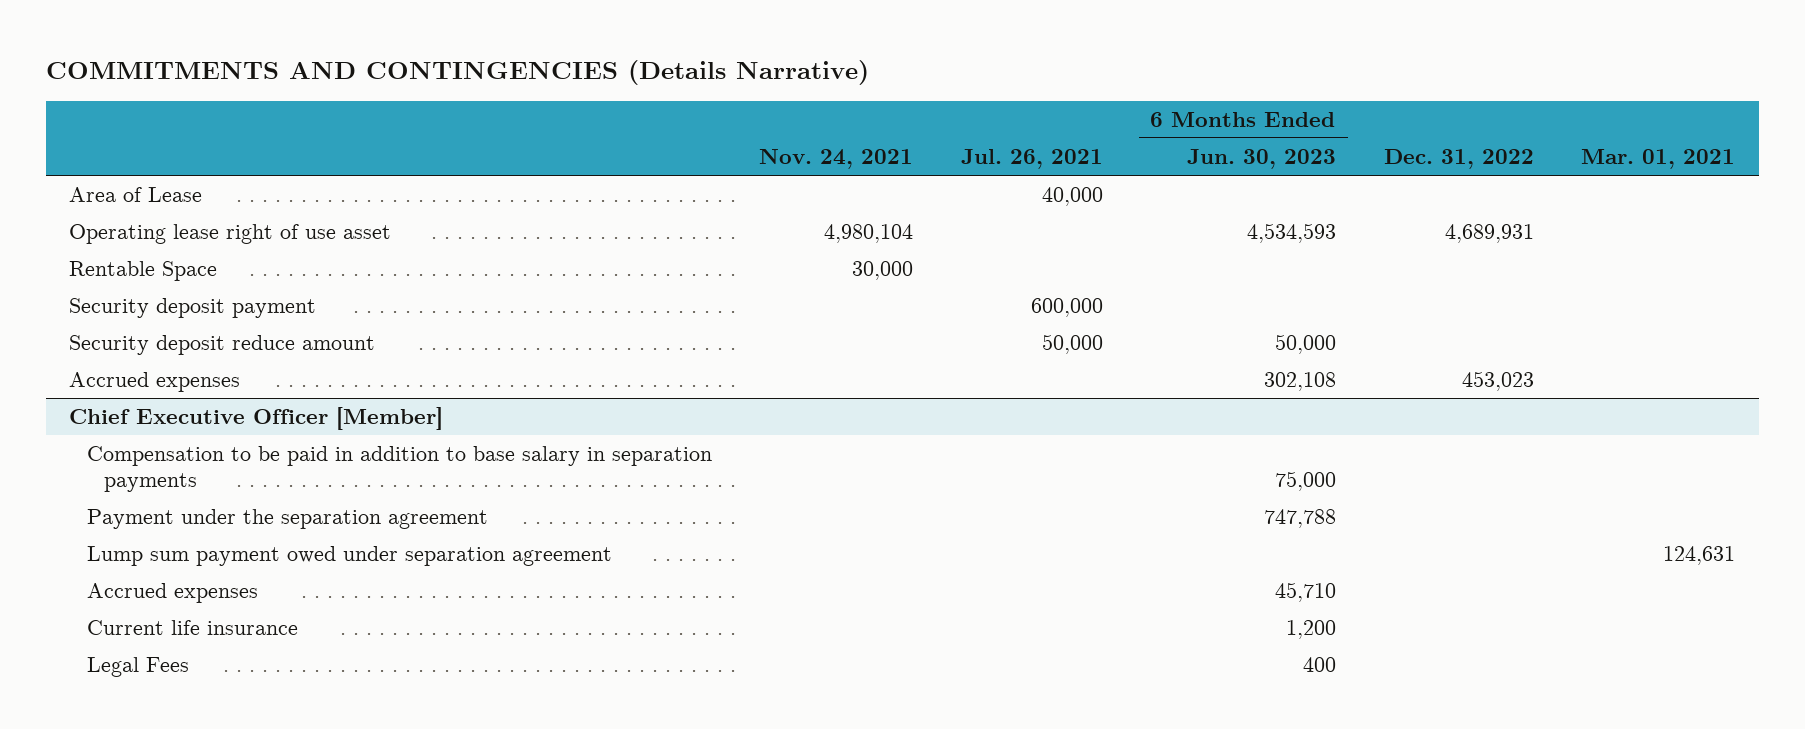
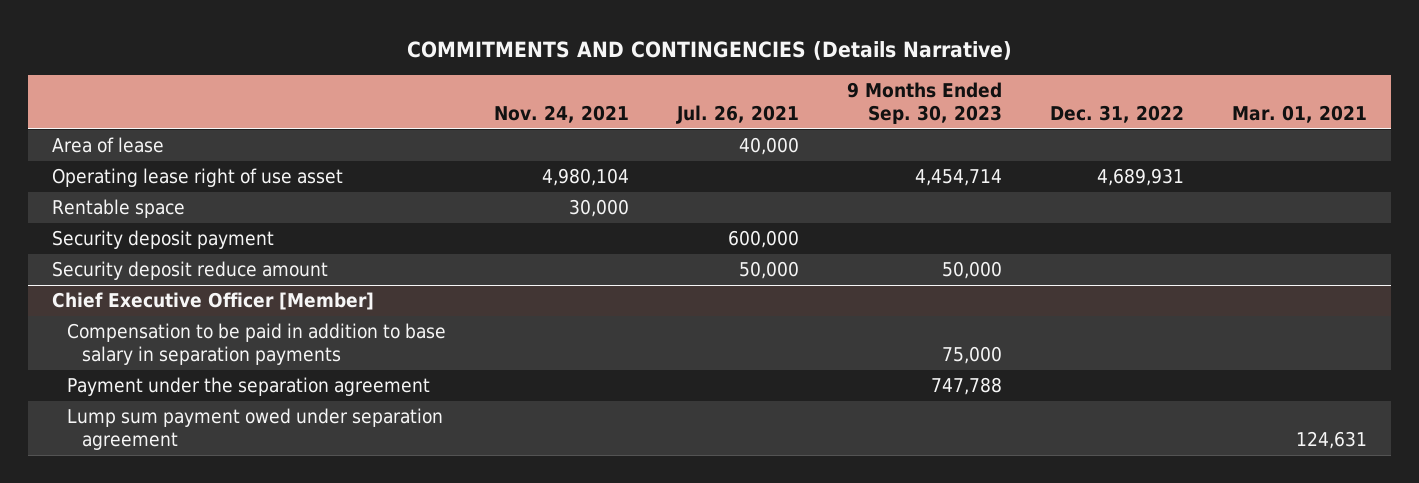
- | Nov. 24, 2021 | Jul. 26, 2021 | 6 Months Ended Jun. 30, 2023 | Dec. 31, 2022 | Mar. 01, 2021
+ | Nov. 24, 2021 | Jul. 26, 2021 | 9 Months Ended Sep. 30, 2023 | Dec. 31, 2022 | Mar. 01, 2021
- Area of Lease | | 40,000 | | |
+ Area of lease | | 40,000 | | |
- Rentable Space | 30,000 | | | |
+ Rentable space | 30,000 | | | |
- Accrued expenses | | | 302,108 | 453,023 |
@ Chief Executive Officer [Member]
- Accrued expenses | | | 45,710 | |
- Current life insurance | | | 1,200 | |
- Legal Fees | | | 400 | |

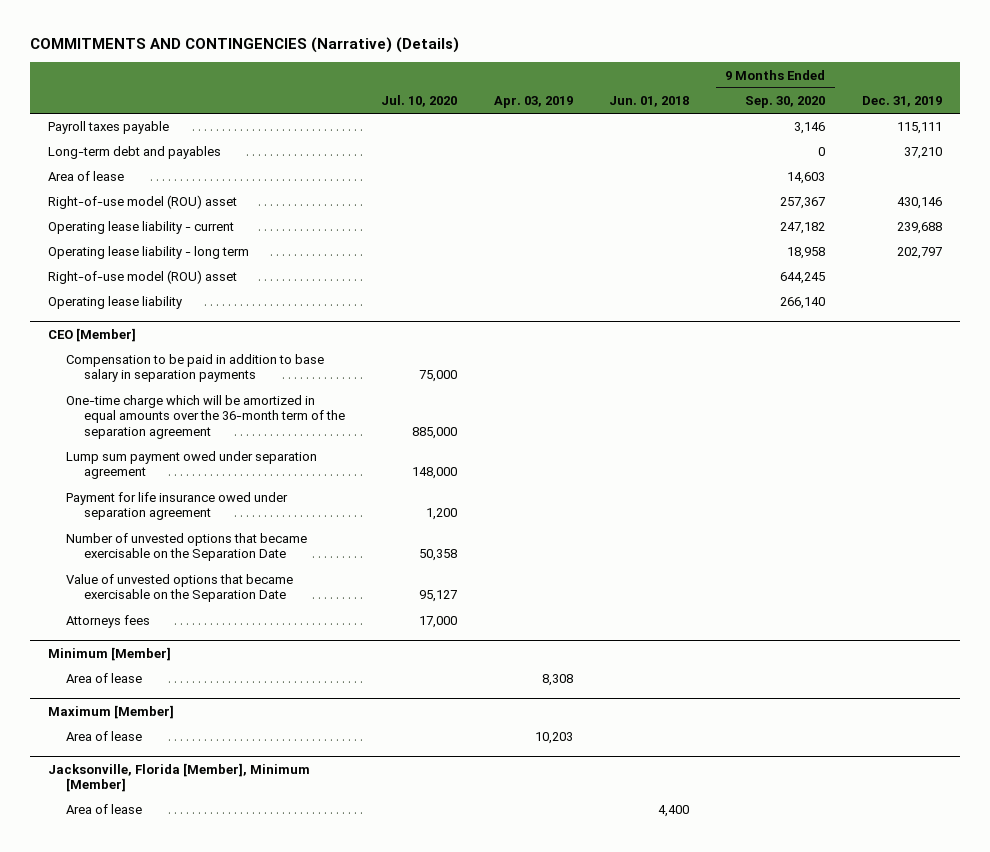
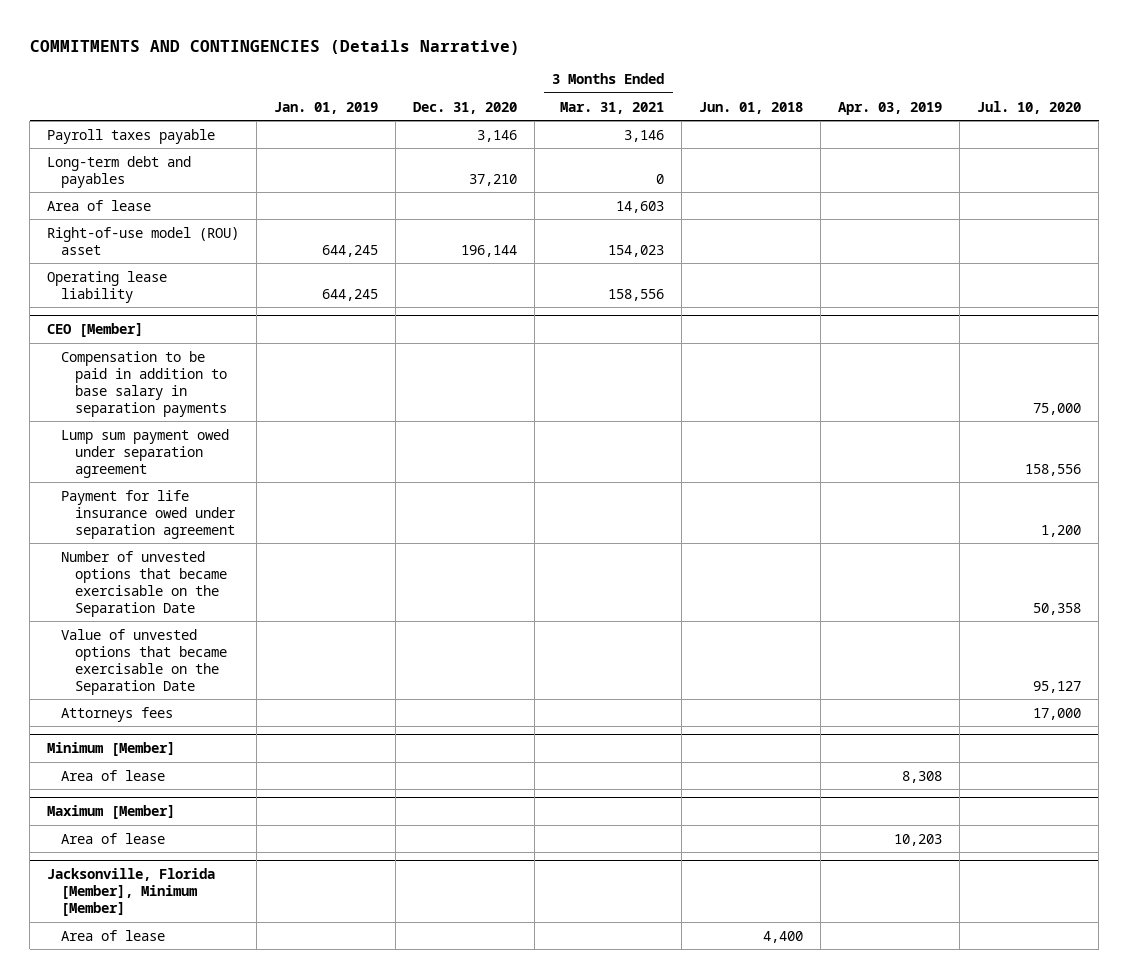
- COMMITMENTS AND CONTINGENCIES (Narrative) (Details)
+ COMMITMENTS AND CONTINGENCIES (Details Narrative)
- | Jul. 10, 2020 | Apr. 03, 2019 | Jun. 01, 2018 | 9 Months Ended Sep. 30, 2020 | Dec. 31, 2019
+ | Jan. 01, 2019 | Dec. 31, 2020 | 3 Months Ended Mar. 31, 2021 | Jun. 01, 2018 | Apr. 03, 2019 | Jul. 10, 2020
- Operating lease liability - current | | | | 247,182 | 239,688
- Operating lease liability - long term | | | | 18,958 | 202,797
- Right-of-use model (ROU) asset | | | | 644,245 |
@ CEO [Member]
- One-time charge which will be amortized in equal amounts over the 36-month term of the separation agreement | 885,000 | | | |
- Lump sum payment owed under separation agreement | 148,000 | | | |
+ Lump sum payment owed under separation agreement | | | | | | 158,556

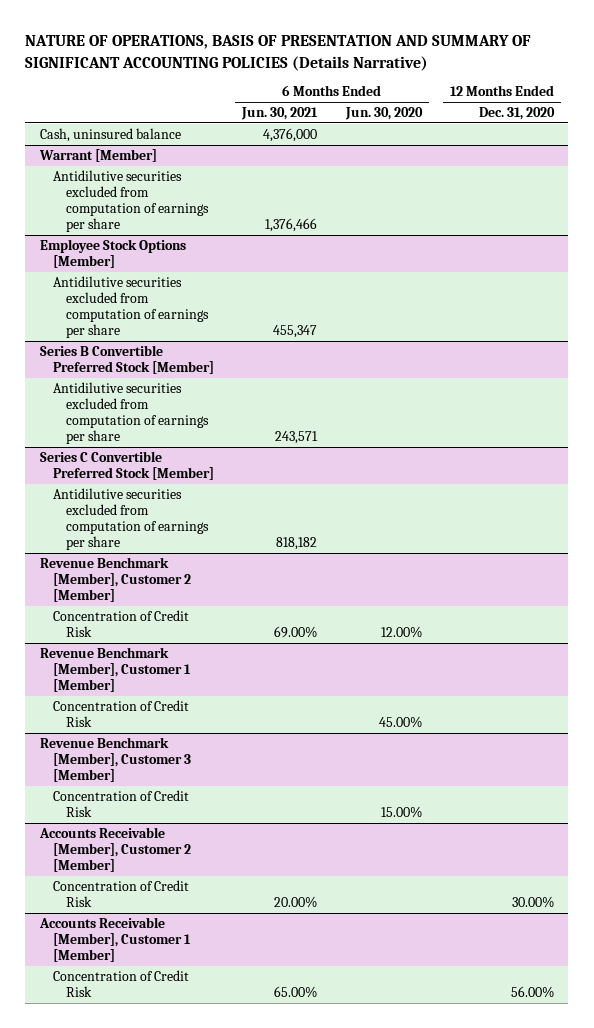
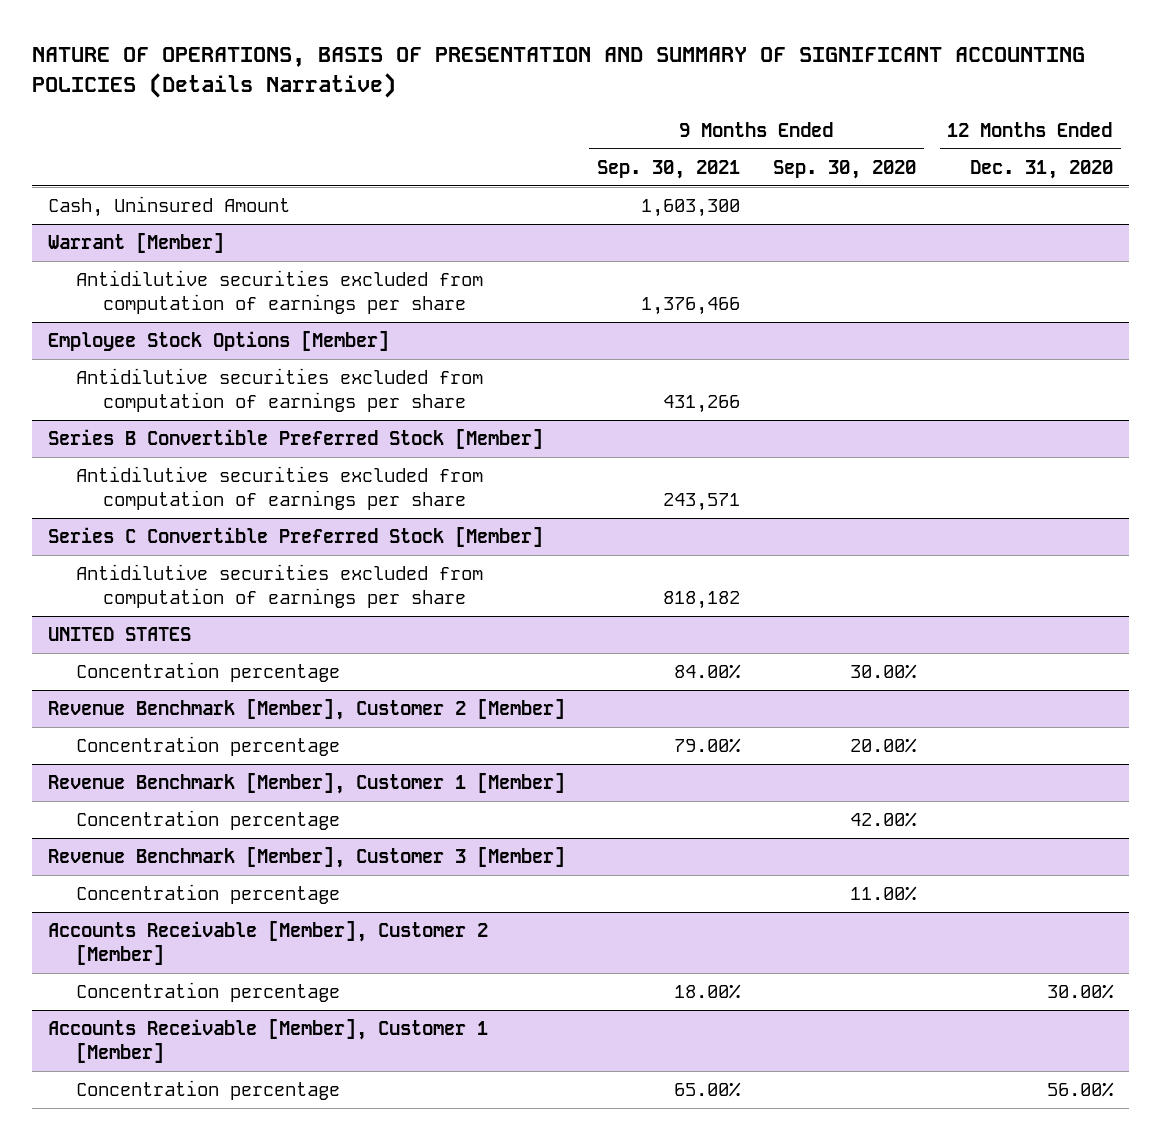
- | 6 Months Ended Jun. 30, 2021 | 6 Months Ended Jun. 30, 2020 | 12 Months Ended Dec. 31, 2020
+ | 9 Months Ended Sep. 30, 2021 | 9 Months Ended Sep. 30, 2020 | 12 Months Ended Dec. 31, 2020
- Cash, uninsured balance | 4,376,000 | |
+ Cash, Uninsured Amount | 1,603,300 | |
+ UNITED STATES
+ Concentration percentage | 84.00% | 30.00% |
@ Revenue Benchmark [Member], Customer 2 [Member]
- Concentration of Credit Risk | 69.00% | 12.00% |
+ Concentration percentage | 79.00% | 20.00% |
@ Revenue Benchmark [Member], Customer 1 [Member]
- Concentration of Credit Risk | | 45.00% |
+ Concentration percentage | | 42.00% |
@ Revenue Benchmark [Member], Customer 3 [Member]
- Concentration of Credit Risk | | 15.00% |
+ Concentration percentage | | 11.00% |
@ Accounts Receivable [Member], Customer 2 [Member]
- Concentration of Credit Risk | 20.00% | | 30.00%
+ Concentration percentage | 18.00% | | 30.00%
@ Accounts Receivable [Member], Customer 1 [Member]
- Concentration of Credit Risk | 65.00% | | 56.00%
+ Concentration percentage | 65.00% | | 56.00%

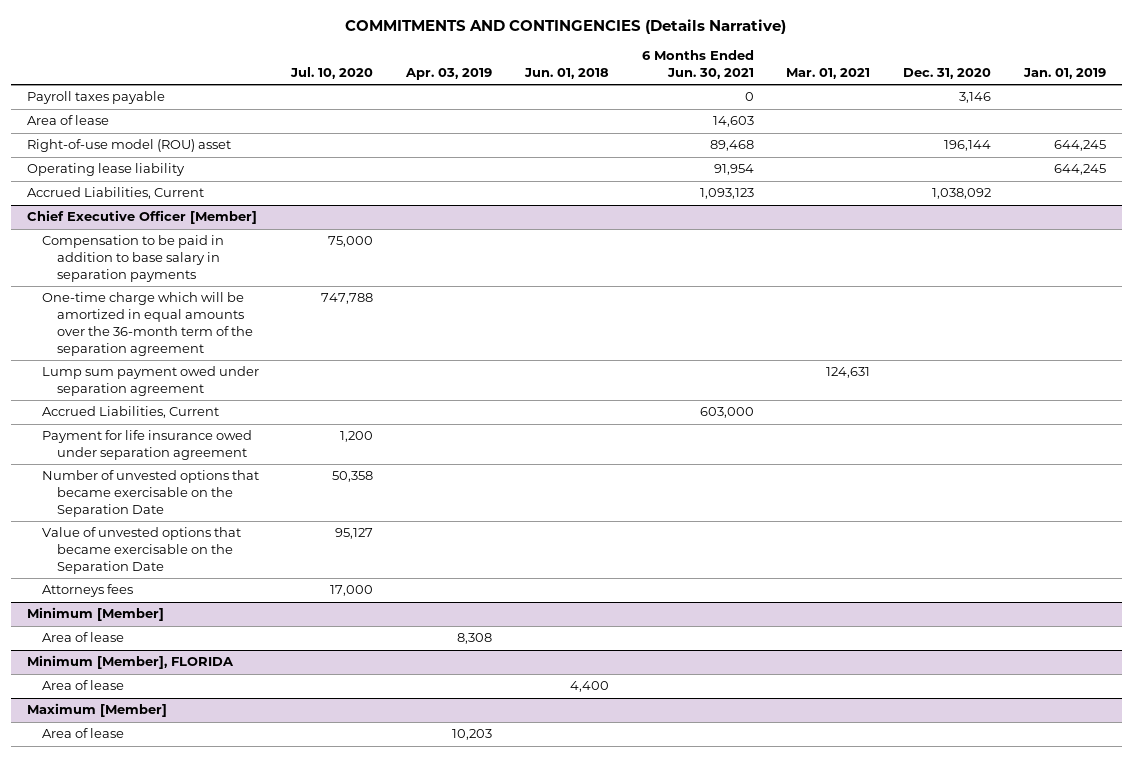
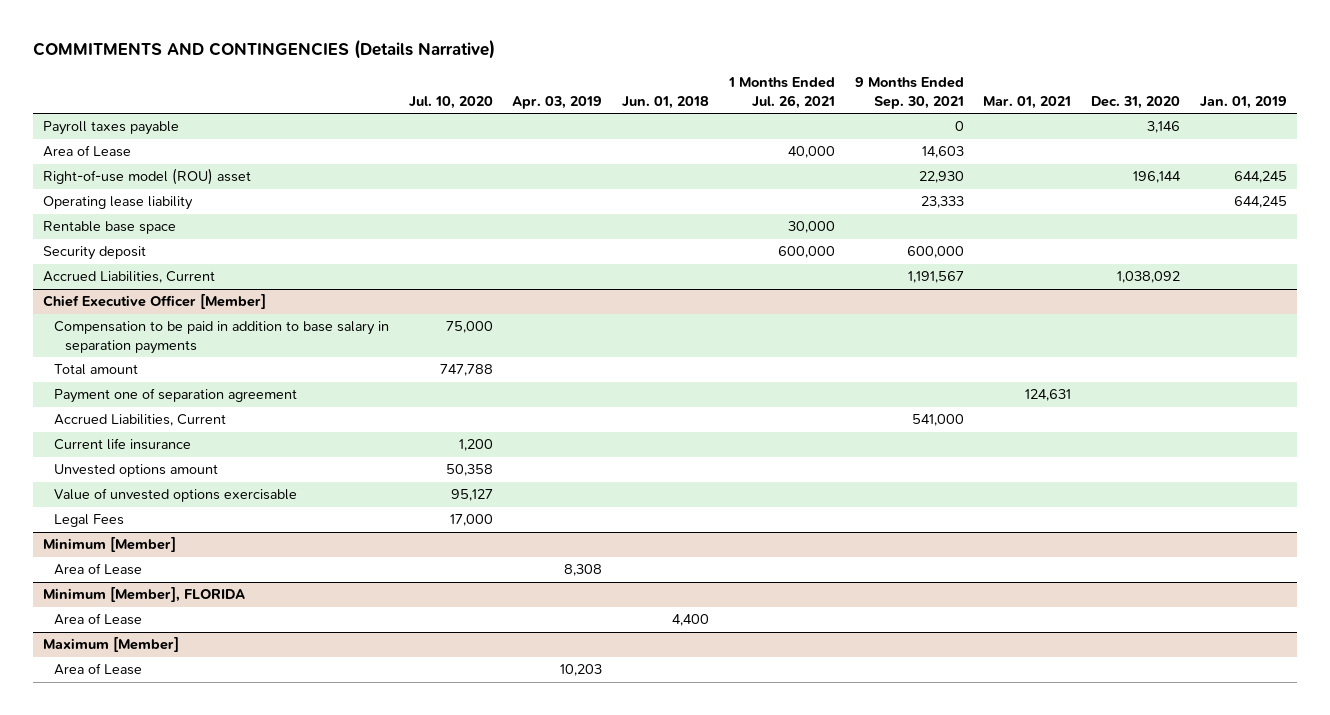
- | Jul. 10, 2020 | Apr. 03, 2019 | Jun. 01, 2018 | 6 Months Ended Jun. 30, 2021 | Mar. 01, 2021 | Dec. 31, 2020 | Jan. 01, 2019
+ | Jul. 10, 2020 | Apr. 03, 2019 | Jun. 01, 2018 | 1 Months Ended Jul. 26, 2021 | 9 Months Ended Sep. 30, 2021 | Mar. 01, 2021 | Dec. 31, 2020 | Jan. 01, 2019
- Area of lease | | | | 14,603 | | |
+ Area of Lease | | | | 40,000 | 14,603 | | |
+ Rentable base space | | | | 30,000 | | | |
+ Security deposit | | | | 600,000 | 600,000 | | |
@ Chief Executive Officer [Member]
- One-time charge which will be amortized in equal amounts over the 36-month term of the separation agreement | 747,788 | | | | | |
- Lump sum payment owed under separation agreement | | | | | 124,631 | |
+ Total amount | 747,788 | | | | | | |
+ Payment one of separation agreement | | | | | | 124,631 | |
- Payment for life insurance owed under separation agreement | 1,200 | | | | | |
- Number of unvested options that became exercisable on the Separation Date | 50,358 | | | | | |
- Value of unvested options that became exercisable on the Separation Date | 95,127 | | | | | |
- Attorneys fees | 17,000 | | | | | |
+ Current life insurance | 1,200 | | | | | | |
+ Unvested options amount | 50,358 | | | | | | |
+ Value of unvested options exercisable | 95,127 | | | | | | |
+ Legal Fees | 17,000 | | | | | | |
@ Minimum [Member]
- Area of lease | | 8,308 | | | | |
+ Area of Lease | | 8,308 | | | | | |
@ Minimum [Member], FLORIDA
- Area of lease | | | 4,400 | | | |
+ Area of Lease | | | 4,400 | | | | |
@ Maximum [Member]
- Area of lease | | 10,203 | | | | |
+ Area of Lease | | 10,203 | | | | | |

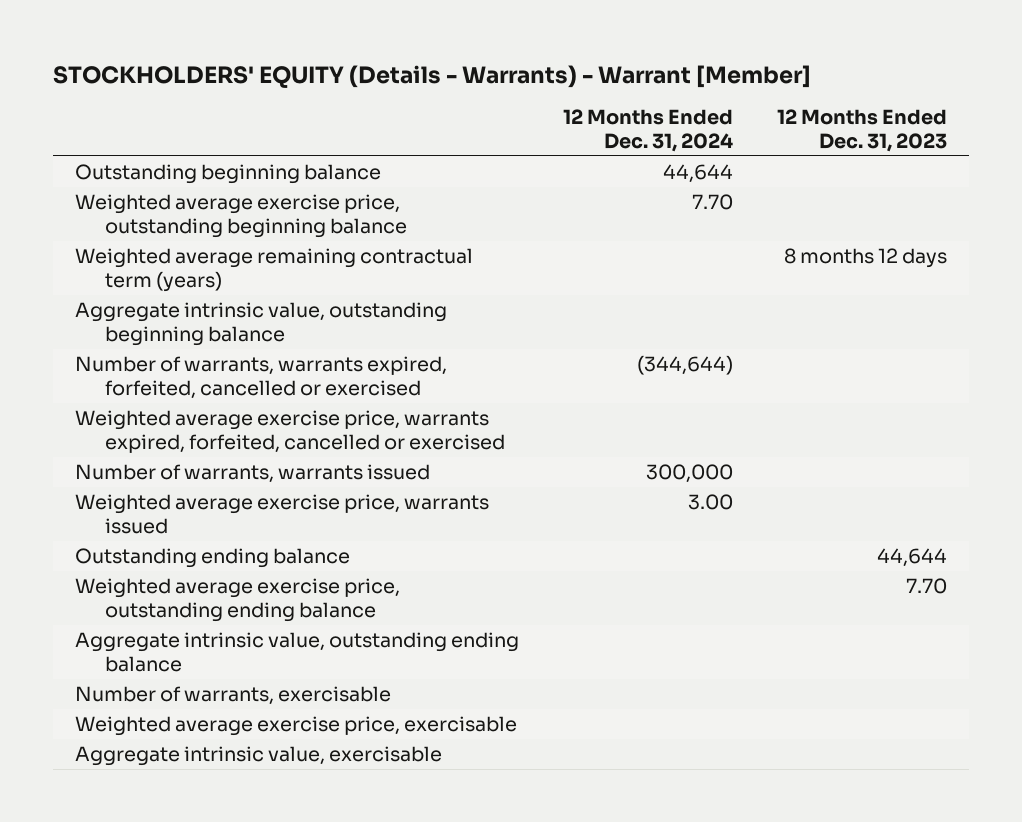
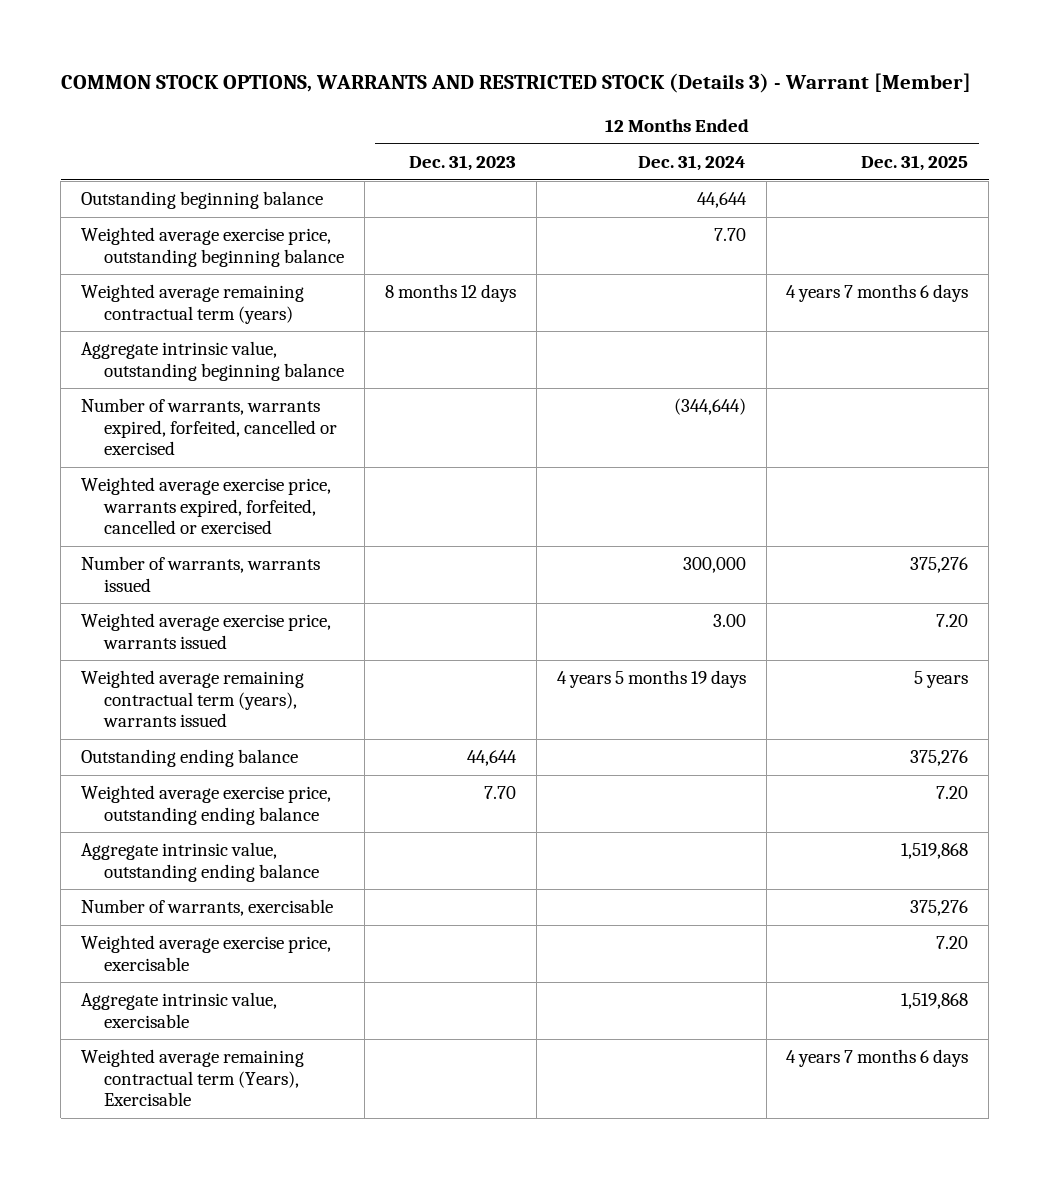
- STOCKHOLDERS' EQUITY (Details - Warrants) - Warrant [Member]
+ COMMON STOCK OPTIONS, WARRANTS AND RESTRICTED STOCK (Details 3) - Warrant [Member]
- | 12 Months Ended Dec. 31, 2024 | 12 Months Ended Dec. 31, 2023
+ | 12 Months Ended Dec. 31, 2023 | 12 Months Ended Dec. 31, 2024 | 12 Months Ended Dec. 31, 2025
+ Weighted average remaining contractual term (years), warrants issued | | 4 years 5 months 19 days | 5 years
+ Weighted average remaining contractual term (Years), Exercisable | | | 4 years 7 months 6 days

